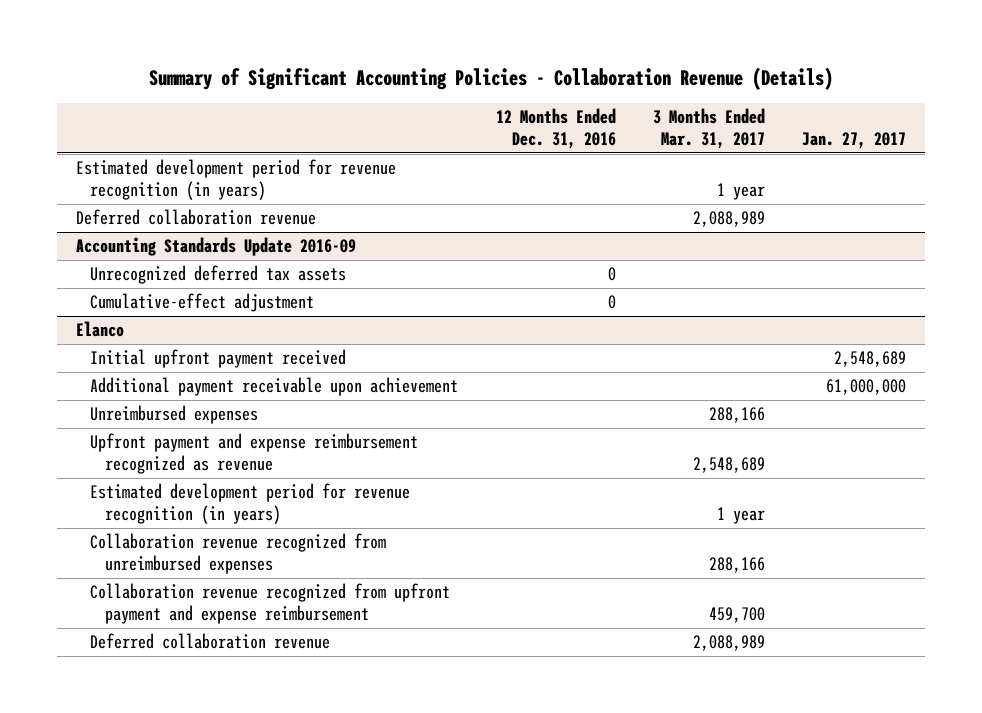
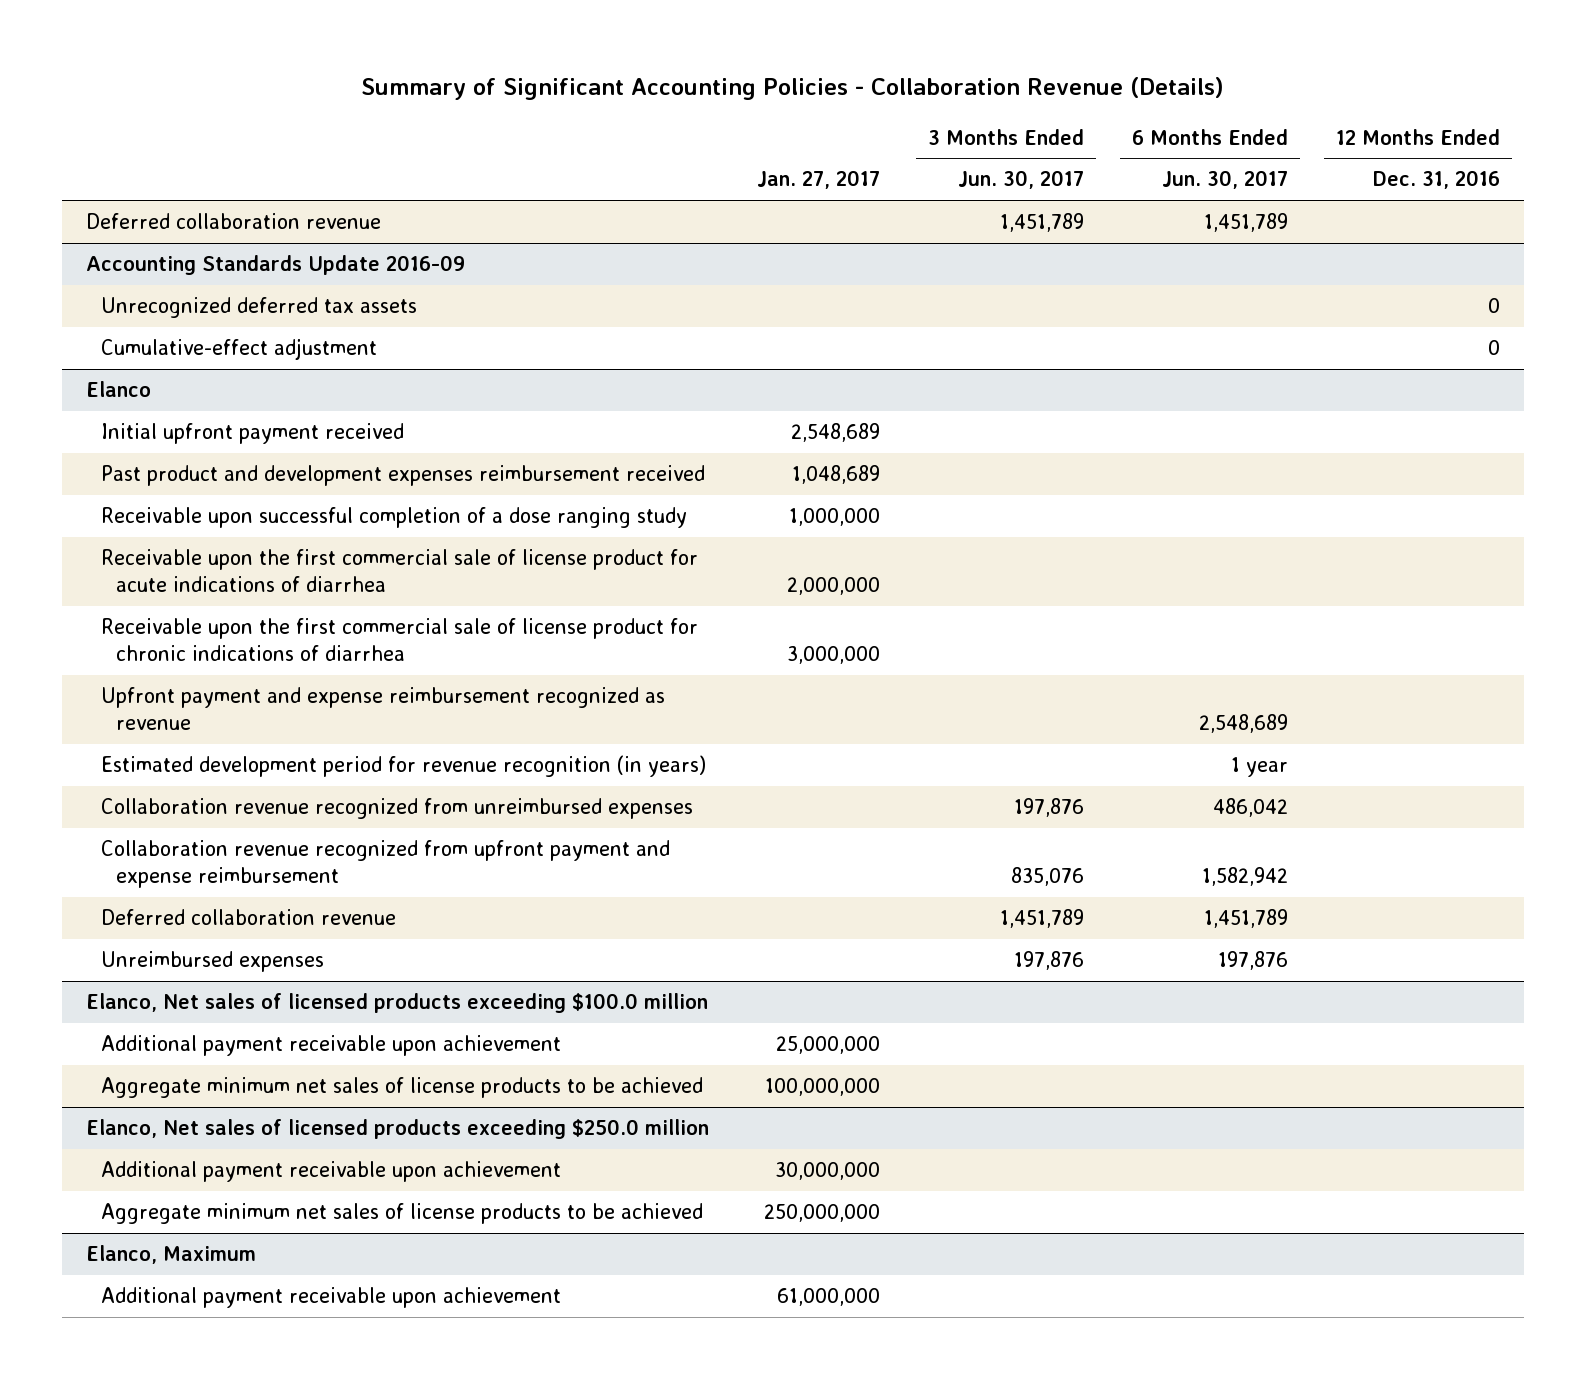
- | 12 Months Ended Dec. 31, 2016 | 3 Months Ended Mar. 31, 2017 | Jan. 27, 2017
+ | Jan. 27, 2017 | 3 Months Ended Jun. 30, 2017 | 6 Months Ended Jun. 30, 2017 | 12 Months Ended Dec. 31, 2016
- Estimated development period for revenue recognition (in years) | | 1 year |
@ Elanco
- Additional payment receivable upon achievement | | | 61,000,000
+ Past product and development expenses reimbursement received | 1,048,689 | | |
+ Receivable upon successful completion of a dose ranging study | 1,000,000 | | |
+ Receivable upon the first commercial sale of license product for acute indications of diarrhea | 2,000,000 | | |
+ Receivable upon the first commercial sale of license product for chronic indications of diarrhea | 3,000,000 | | |
moved down: Unreimbursed expenses | | 197,876 | 197,876 |
+ Elanco, Net sales of licensed products exceeding $100.0 million
+ Additional payment receivable upon achievement | 25,000,000 | | |
+ Aggregate minimum net sales of license products to be achieved | 100,000,000 | | |
+ Elanco, Net sales of licensed products exceeding $250.0 million
+ Additional payment receivable upon achievement | 30,000,000 | | |
+ Aggregate minimum net sales of license products to be achieved | 250,000,000 | | |
+ Elanco, Maximum
+ Additional payment receivable upon achievement | 61,000,000 | | |

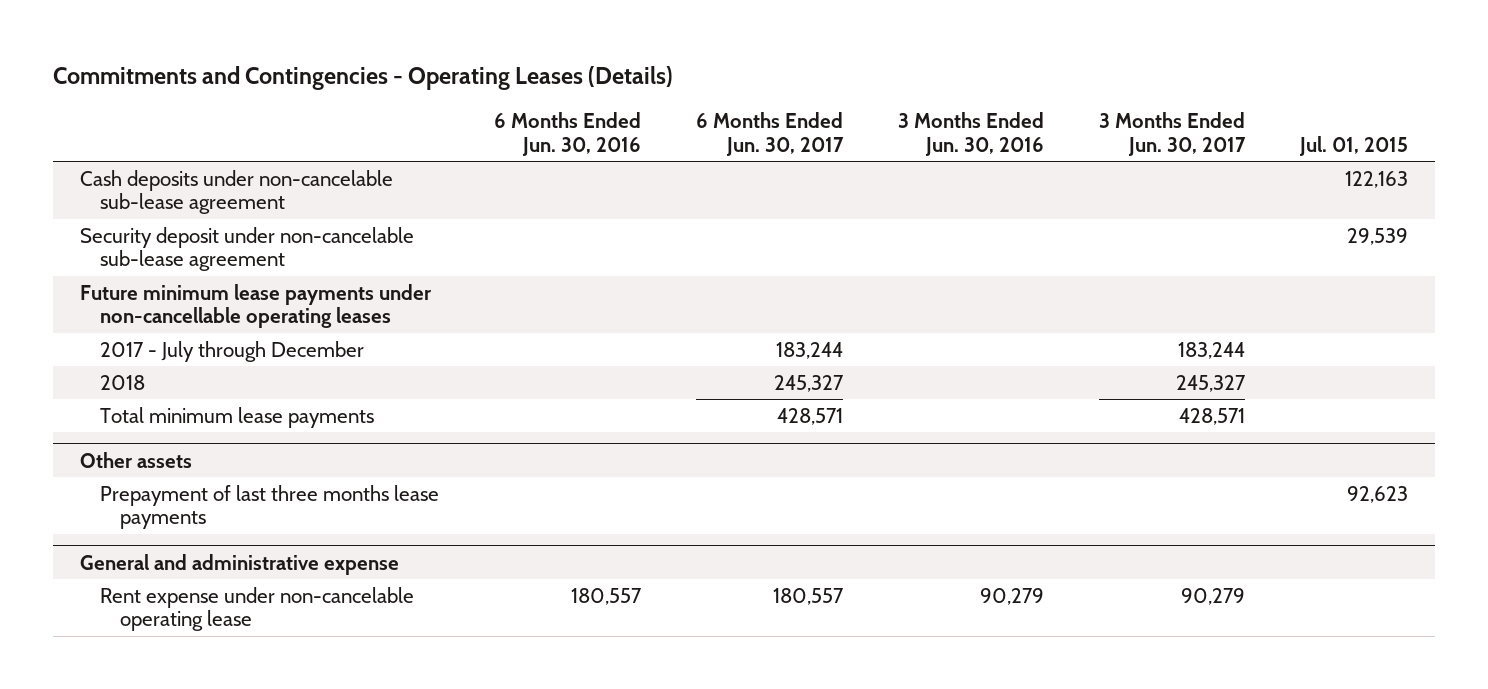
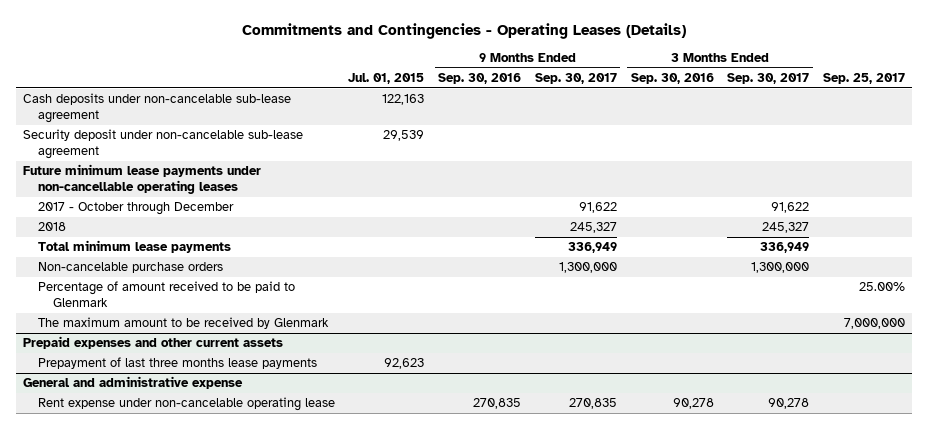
- | 6 Months Ended Jun. 30, 2016 | 6 Months Ended Jun. 30, 2017 | 3 Months Ended Jun. 30, 2016 | 3 Months Ended Jun. 30, 2017 | Jul. 01, 2015
+ | Jul. 01, 2015 | 9 Months Ended Sep. 30, 2016 | 9 Months Ended Sep. 30, 2017 | 3 Months Ended Sep. 30, 2016 | 3 Months Ended Sep. 30, 2017 | Sep. 25, 2017
- 2017 - July through December | | 183,244 | | 183,244 |
+ 2017 - October through December | | | 91,622 | | 91,622 |
- Other assets
+ Non-cancelable purchase orders | | | 1,300,000 | | 1,300,000 |
+ Percentage of amount received to be paid to Glenmark | | | | | | 25.00%
+ The maximum amount to be received by Glenmark | | | | | | 7,000,000
+ Prepaid expenses and other current assets

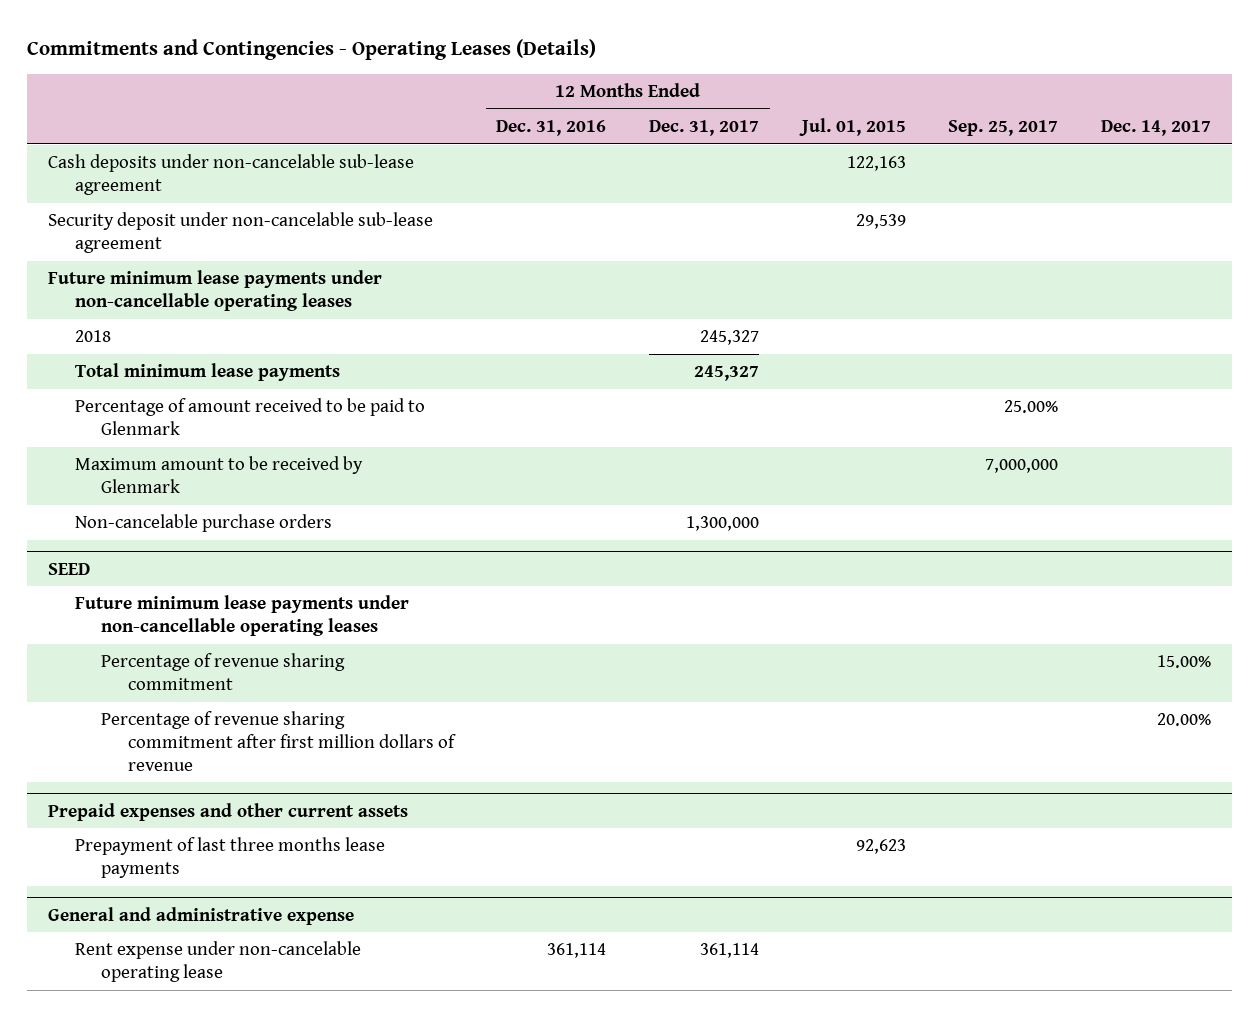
- | Jul. 01, 2015 | 9 Months Ended Sep. 30, 2016 | 9 Months Ended Sep. 30, 2017 | 3 Months Ended Sep. 30, 2016 | 3 Months Ended Sep. 30, 2017 | Sep. 25, 2017
+ | 12 Months Ended Dec. 31, 2016 | 12 Months Ended Dec. 31, 2017 | Jul. 01, 2015 | Sep. 25, 2017 | Dec. 14, 2017
- 2017 - October through December | | | 91,622 | | 91,622 |
- The maximum amount to be received by Glenmark | | | | | | 7,000,000
+ Maximum amount to be received by Glenmark | | | | 7,000,000 |
moved down: Non-cancelable purchase orders | | 1,300,000 | | |
+ SEED
+ Future minimum lease payments under non-cancellable operating leases
+ Percentage of revenue sharing commitment | | | | | 15.00%
+ Percentage of revenue sharing commitment after first million dollars of revenue | | | | | 20.00%

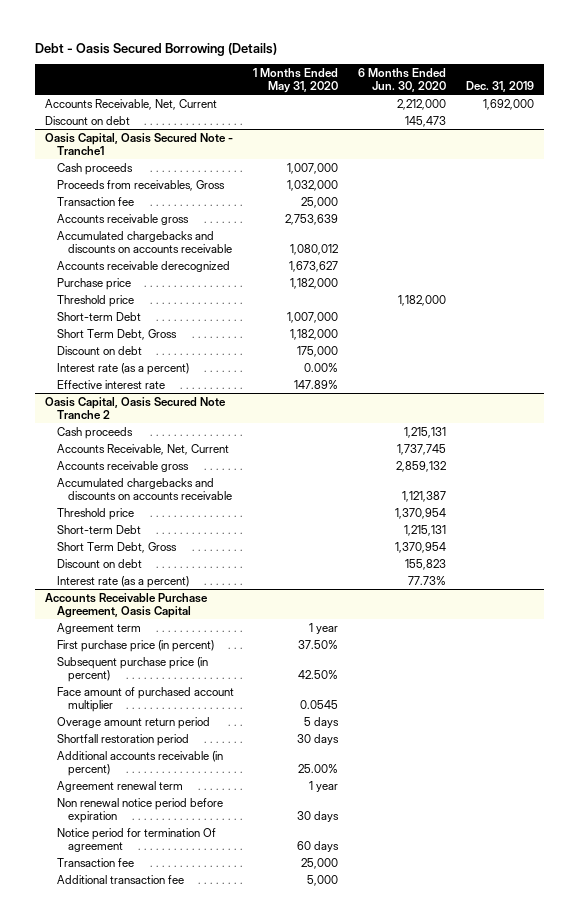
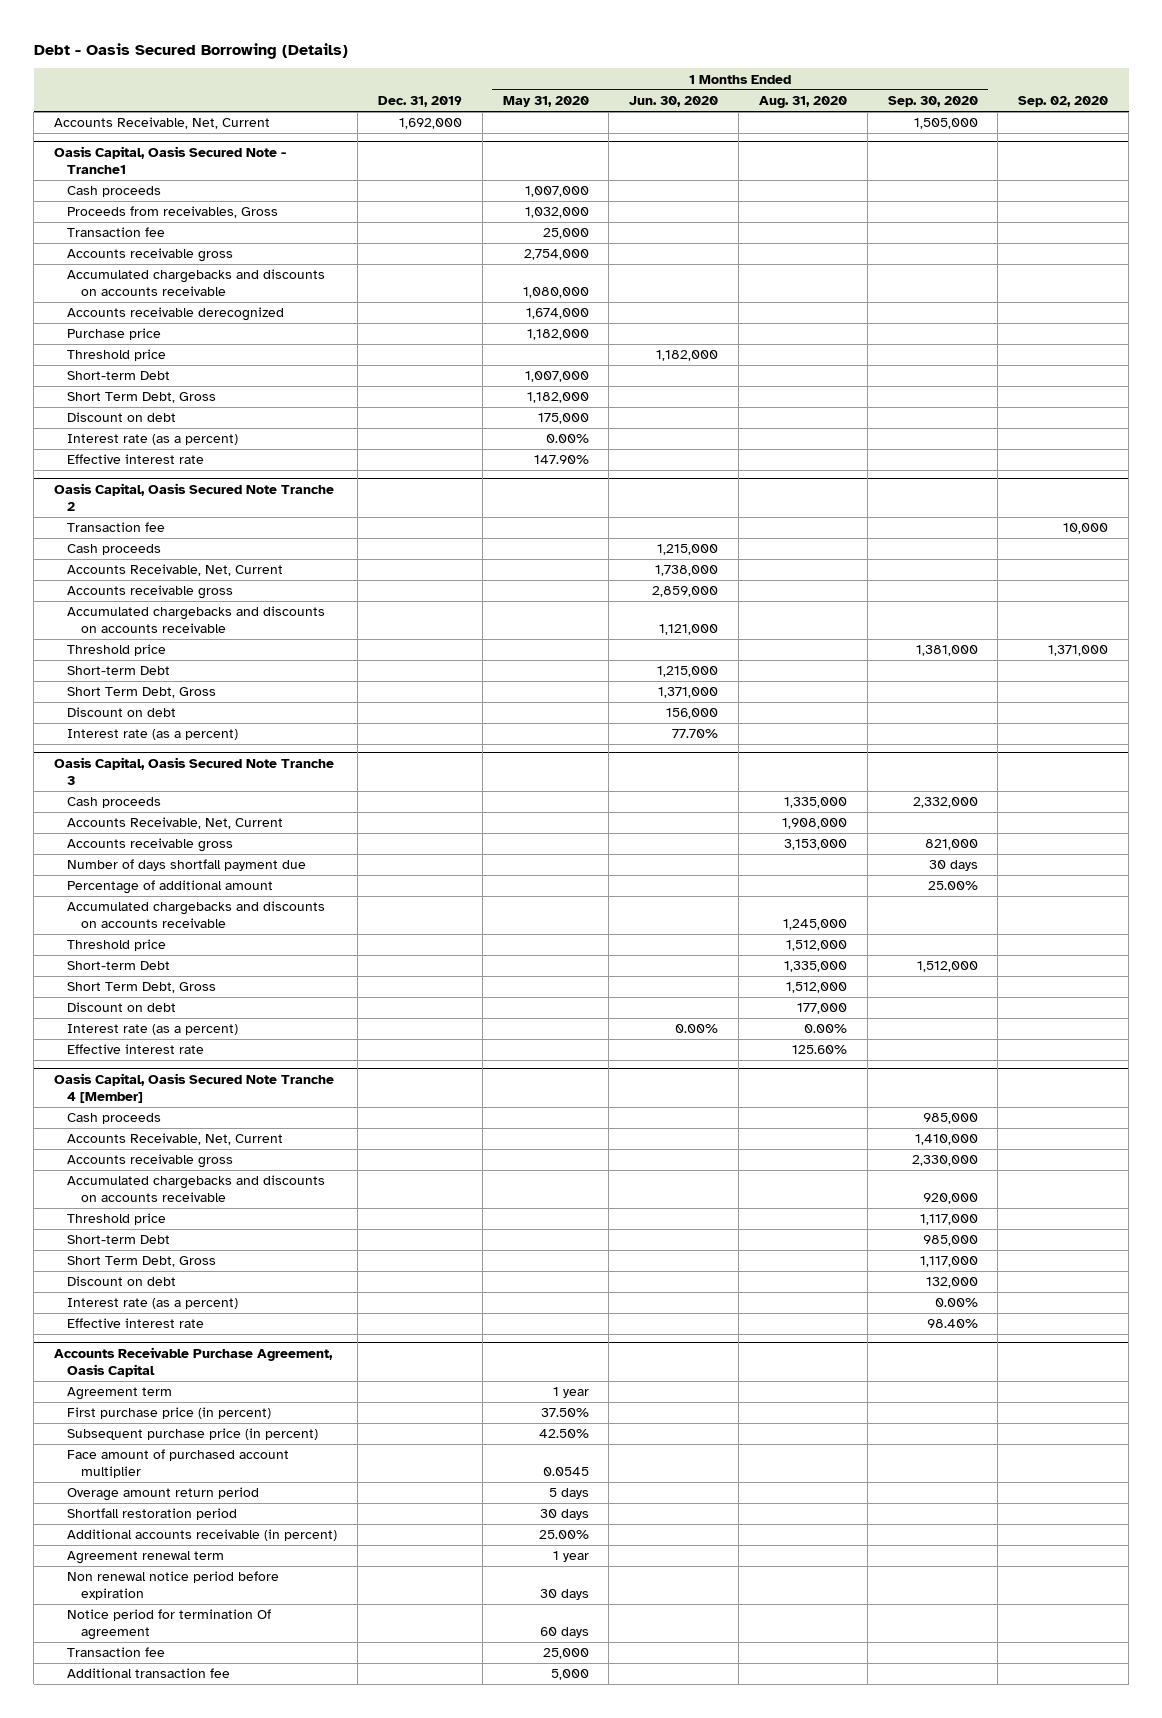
- | 1 Months Ended May 31, 2020 | 6 Months Ended Jun. 30, 2020 | Dec. 31, 2019
+ | Dec. 31, 2019 | 1 Months Ended May 31, 2020 | 1 Months Ended Jun. 30, 2020 | 1 Months Ended Aug. 31, 2020 | 1 Months Ended Sep. 30, 2020 | Sep. 02, 2020
- Discount on debt | | 145,473 |
@ Oasis Capital, Oasis Secured Note - Tranche1
- Accounts receivable gross | 2,753,639 | |
- Accumulated chargebacks and discounts on accounts receivable | 1,080,012 | |
- Accounts receivable derecognized | 1,673,627 | |
+ Accounts receivable gross | | 2,754,000 | | | |
+ Accumulated chargebacks and discounts on accounts receivable | | 1,080,000 | | | |
+ Accounts receivable derecognized | | 1,674,000 | | | |
- Effective interest rate | 147.89% | |
+ Effective interest rate | | 147.90% | | | |
@ Oasis Capital, Oasis Secured Note Tranche 2
+ Transaction fee | | | | | | 10,000
+ Oasis Capital, Oasis Secured Note Tranche 3
+ Cash proceeds | | | | 1,335,000 | 2,332,000 |
+ Accounts Receivable, Net, Current | | | | 1,908,000 | |
+ Accounts receivable gross | | | | 3,153,000 | 821,000 |
+ Number of days shortfall payment due | | | | | 30 days |
+ Percentage of additional amount | | | | | 25.00% |
+ Accumulated chargebacks and discounts on accounts receivable | | | | 1,245,000 | |
+ Threshold price | | | | 1,512,000 | |
+ Short-term Debt | | | | 1,335,000 | 1,512,000 |
+ Short Term Debt, Gross | | | | 1,512,000 | |
+ Discount on debt | | | | 177,000 | |
+ Interest rate (as a percent) | | | 0.00% | 0.00% | |
+ Effective interest rate | | | | 125.60% | |
+ Oasis Capital, Oasis Secured Note Tranche 4 [Member]
+ Cash proceeds | | | | | 985,000 |
+ Accounts Receivable, Net, Current | | | | | 1,410,000 |
+ Accounts receivable gross | | | | | 2,330,000 |
+ Accumulated chargebacks and discounts on accounts receivable | | | | | 920,000 |
+ Threshold price | | | | | 1,117,000 |
+ Short-term Debt | | | | | 985,000 |
+ Short Term Debt, Gross | | | | | 1,117,000 |
+ Discount on debt | | | | | 132,000 |
+ Interest rate (as a percent) | | | | | 0.00% |
+ Effective interest rate | | | | | 98.40% |

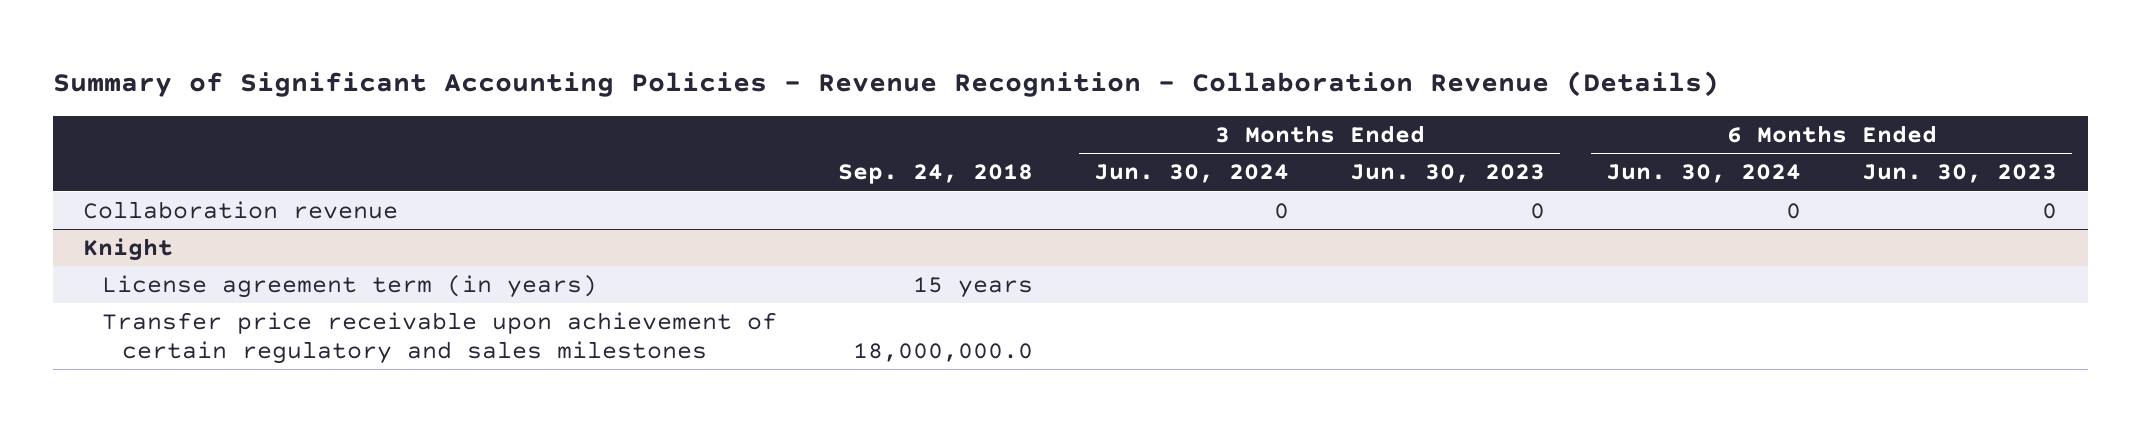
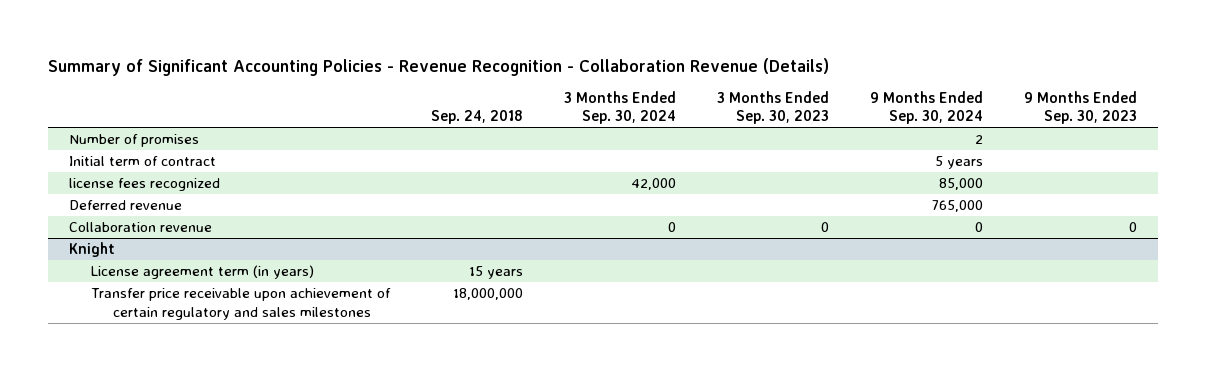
- | Sep. 24, 2018 | 3 Months Ended Jun. 30, 2024 | 3 Months Ended Jun. 30, 2023 | 6 Months Ended Jun. 30, 2024 | 6 Months Ended Jun. 30, 2023
+ | Sep. 24, 2018 | 3 Months Ended Sep. 30, 2024 | 3 Months Ended Sep. 30, 2023 | 9 Months Ended Sep. 30, 2024 | 9 Months Ended Sep. 30, 2023
+ Number of promises | | | | 2 |
+ Initial term of contract | | | | 5 years |
+ license fees recognized | | 42,000 | | 85,000 |
+ Deferred revenue | | | | 765,000 |
@ Knight
- Transfer price receivable upon achievement of certain regulatory and sales milestones | 18,000,000.0 | | | |
+ Transfer price receivable upon achievement of certain regulatory and sales milestones | 18,000,000 | | | |

